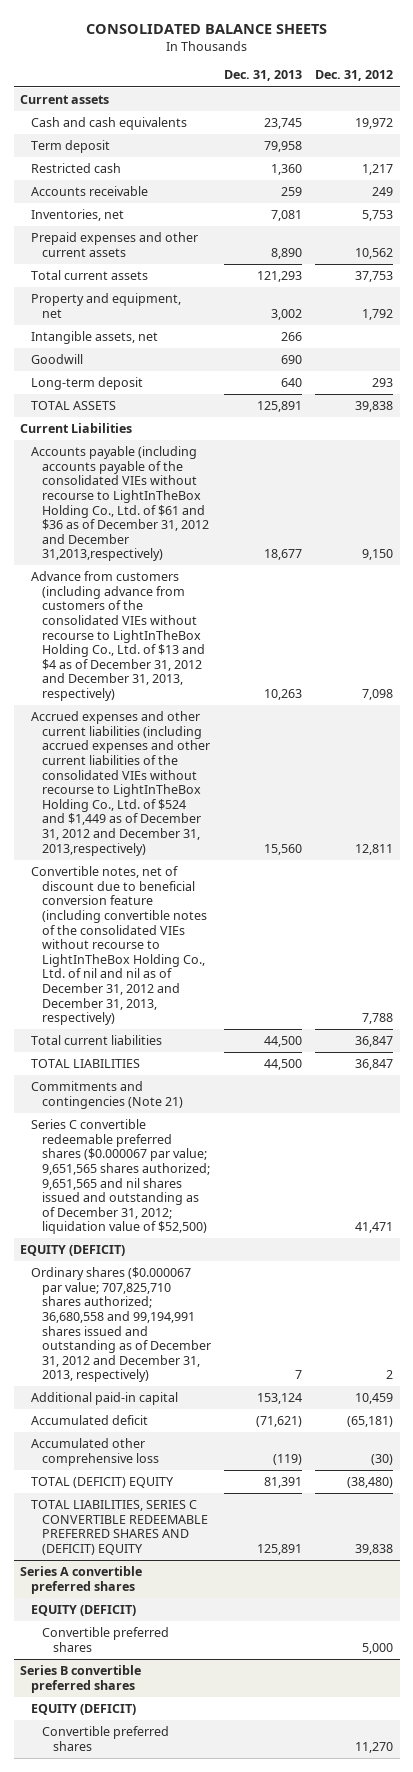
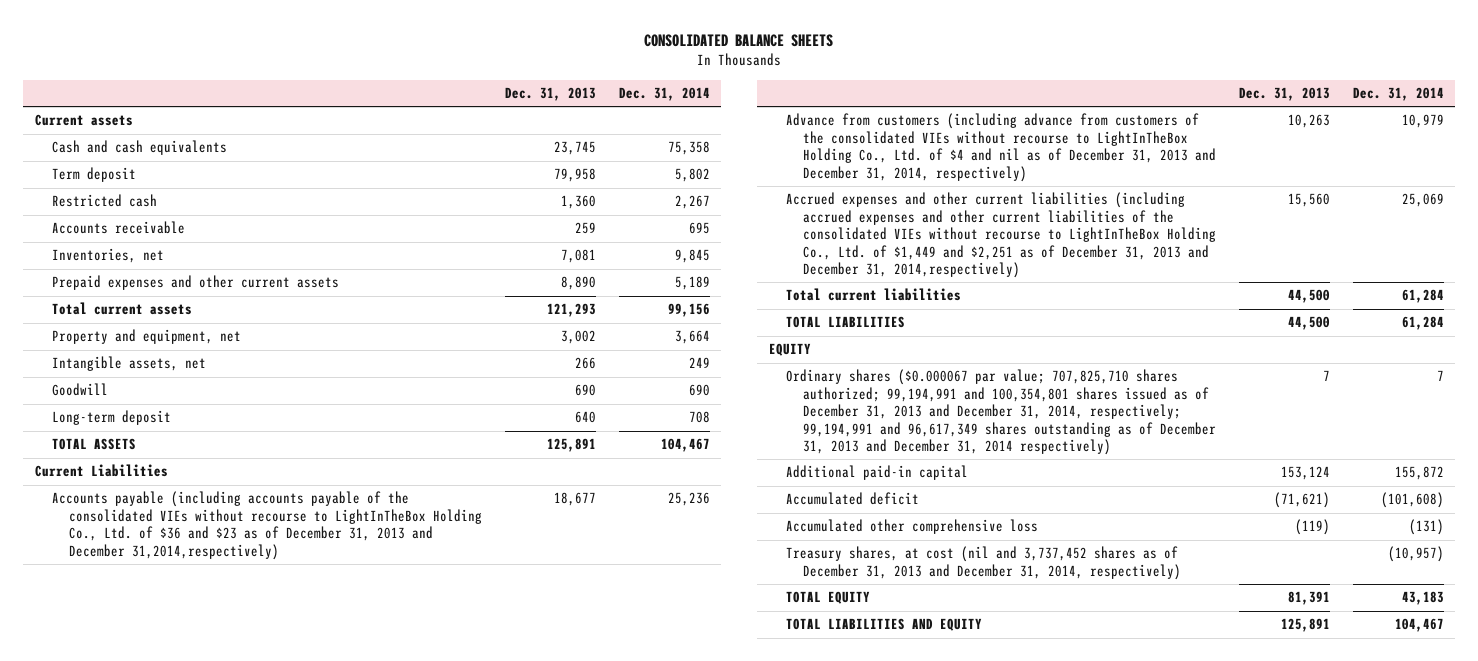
- | Dec. 31, 2013 | Dec. 31, 2012
+ | Dec. 31, 2013 | Dec. 31, 2014
- Accounts payable (including accounts payable of the consolidated VIEs without recourse to LightInTheBox Holding Co., Ltd. of $61 and $36 as of December 31, 2012 and December 31,2013,respectively) | 18,677 | 9,150
- Advance from customers (including advance from customers of the consolidated VIEs without recourse to LightInTheBox Holding Co., Ltd. of $13 and $4 as of December 31, 2012 and December 31, 2013, respectively) | 10,263 | 7,098
- Accrued expenses and other current liabilities (including accrued expenses and other current liabilities of the consolidated VIEs without recourse to LightInTheBox Holding Co., Ltd. of $524 and $1,449 as of December 31, 2012 and December 31, 2013,respectively) | 15,560 | 12,811
- Convertible notes, net of discount due to beneficial conversion feature (including convertible notes of the consolidated VIEs without recourse to LightInTheBox Holding Co., Ltd. of nil and nil as of December 31, 2012 and December 31, 2013, respectively) | | 7,788
+ Accounts payable (including accounts payable of the consolidated VIEs without recourse to LightInTheBox Holding Co., Ltd. of $36 and $23 as of December 31, 2013 and December 31,2014,respectively) | 18,677 | 25,236
+ Advance from customers (including advance from customers of the consolidated VIEs without recourse to LightInTheBox Holding Co., Ltd. of $4 and nil as of December 31, 2013 and December 31, 2014, respectively) | 10,263 | 10,979
+ Accrued expenses and other current liabilities (including accrued expenses and other current liabilities of the consolidated VIEs without recourse to LightInTheBox Holding Co., Ltd. of $1,449 and $2,251 as of December 31, 2013 and December 31, 2014,respectively) | 15,560 | 25,069
- Commitments and contingencies (Note 21)
- Series C convertible redeemable preferred shares ($0.000067 par value; 9,651,565 shares authorized; 9,651,565 and nil shares issued and outstanding as of December 31, 2012; liquidation value of $52,500) | | 41,471
- EQUITY (DEFICIT)
- Ordinary shares ($0.000067 par value; 707,825,710 shares authorized; 36,680,558 and 99,194,991 shares issued and outstanding as of December 31, 2012 and December 31, 2013, respectively) | 7 | 2
+ EQUITY
+ Ordinary shares ($0.000067 par value; 707,825,710 shares authorized; 99,194,991 and 100,354,801 shares issued as of December 31, 2013 and December 31, 2014, respectively; 99,194,991 and 96,617,349 shares outstanding as of December 31, 2013 and December 31, 2014 respectively) | 7 | 7
- TOTAL (DEFICIT) EQUITY | 81,391 | (38,480)
- TOTAL LIABILITIES, SERIES C CONVERTIBLE REDEEMABLE PREFERRED SHARES AND (DEFICIT) EQUITY | 125,891 | 39,838
- Series A convertible preferred shares
- EQUITY (DEFICIT)
- Convertible preferred shares | | 5,000
- Series B convertible preferred shares
- EQUITY (DEFICIT)
- Convertible preferred shares | | 11,270
+ Treasury shares, at cost (nil and 3,737,452 shares as of December 31, 2013 and December 31, 2014, respectively) | | (10,957)
+ TOTAL EQUITY | 81,391 | 43,183
+ TOTAL LIABILITIES AND EQUITY | 125,891 | 104,467

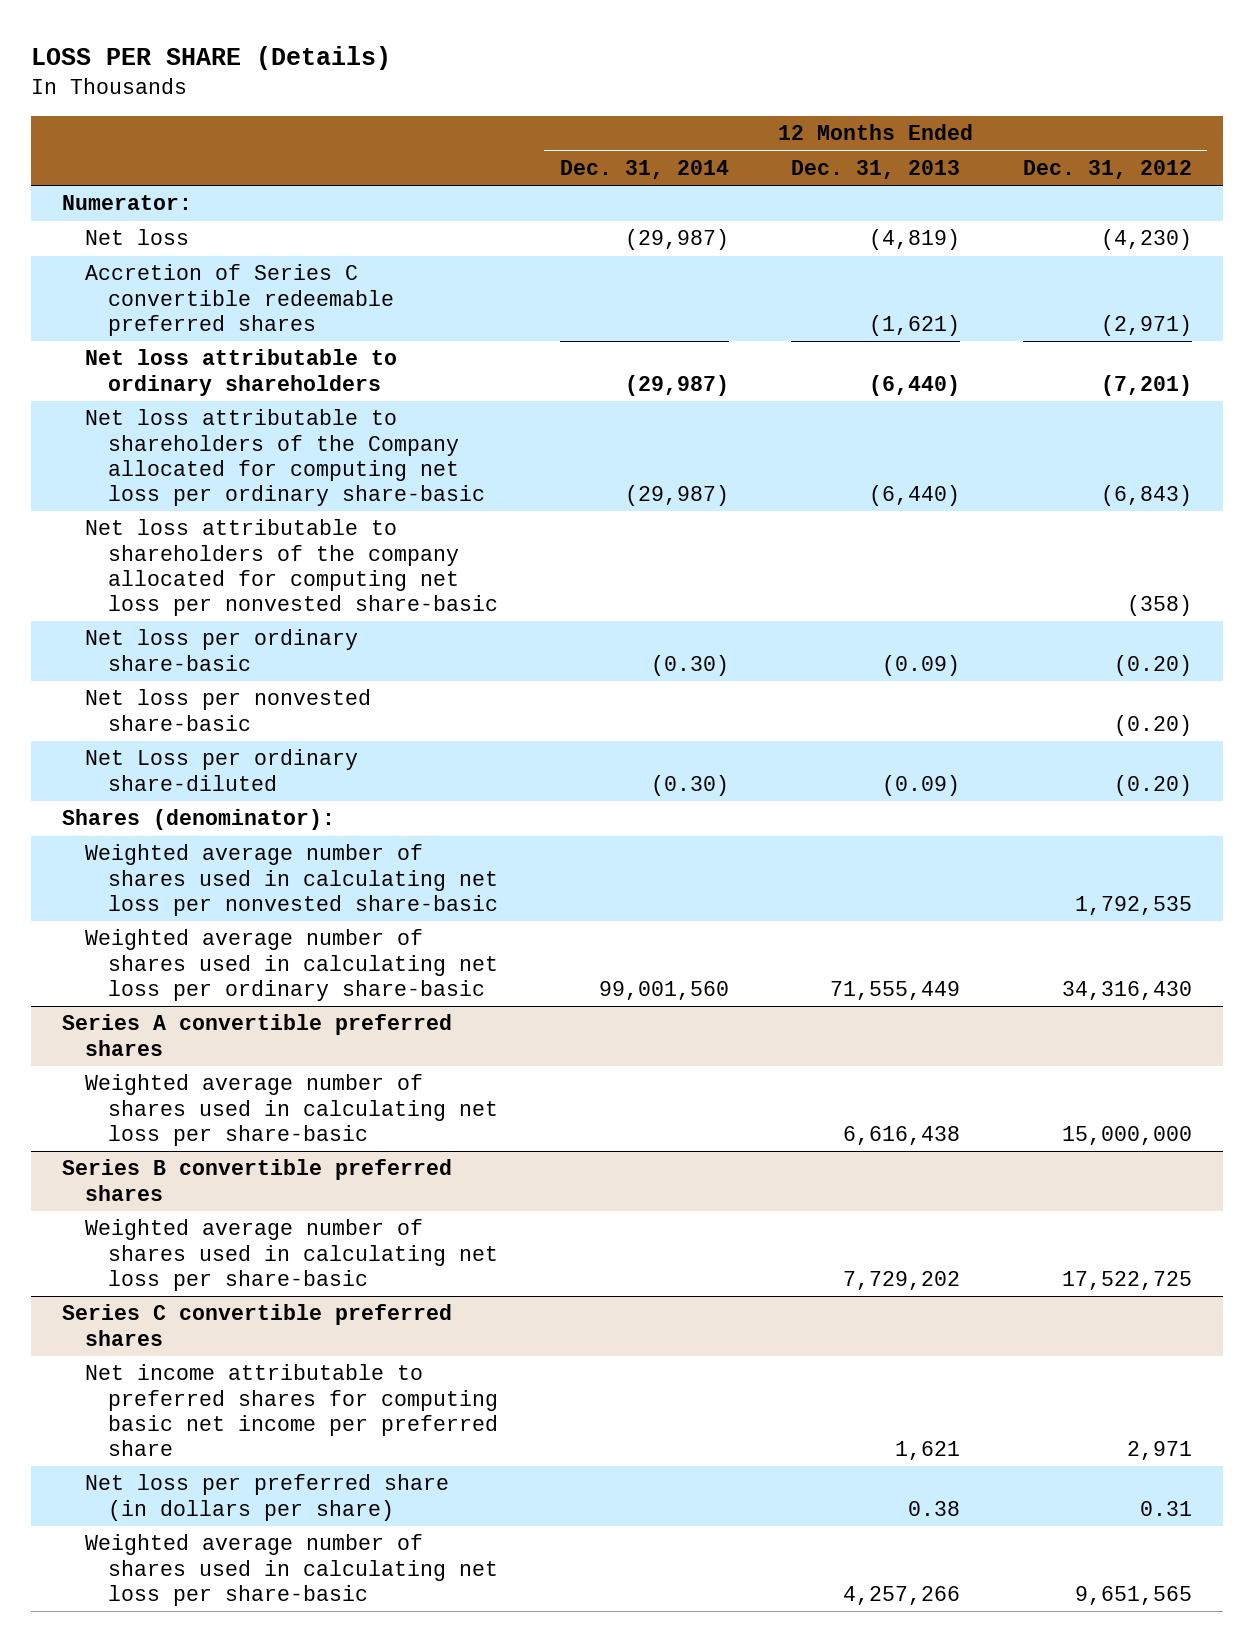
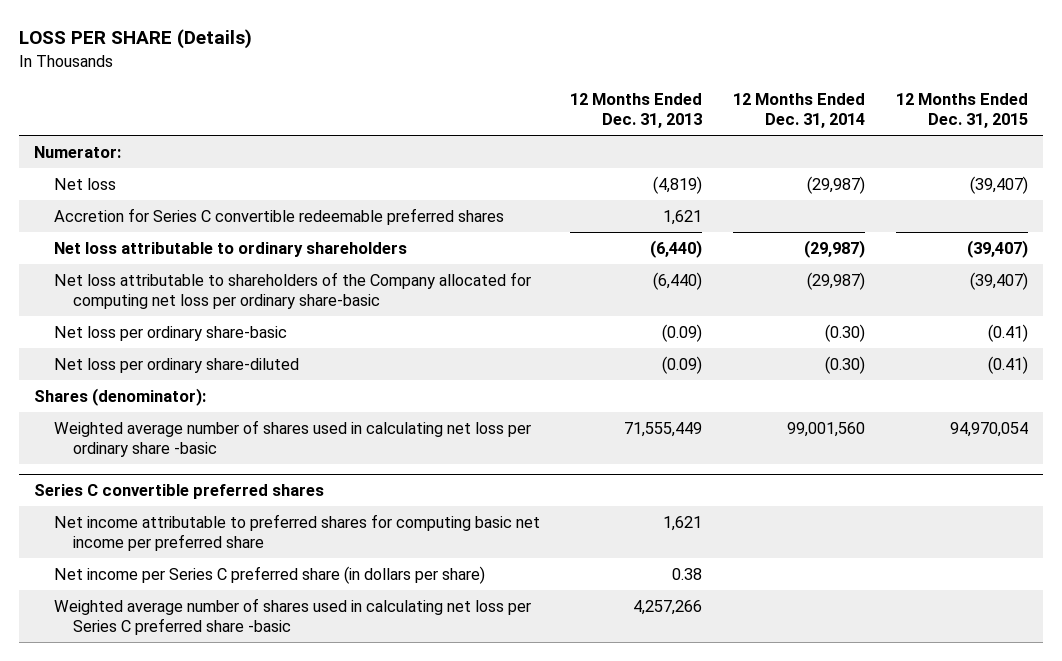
- | 12 Months Ended Dec. 31, 2014 | 12 Months Ended Dec. 31, 2013 | 12 Months Ended Dec. 31, 2012
+ | 12 Months Ended Dec. 31, 2013 | 12 Months Ended Dec. 31, 2014 | 12 Months Ended Dec. 31, 2015
- Accretion of Series C convertible redeemable preferred shares | | (1,621) | (2,971)
+ Accretion for Series C convertible redeemable preferred shares | 1,621 | |
- Net loss attributable to shareholders of the company allocated for computing net loss per nonvested share-basic | | | (358)
- Net loss per nonvested share-basic | | | (0.20)
- Net Loss per ordinary share-diluted | (0.30) | (0.09) | (0.20)
+ Net loss per ordinary share-diluted | (0.09) | (0.30) | (0.41)
- Weighted average number of shares used in calculating net loss per nonvested share-basic | | | 1,792,535
- Weighted average number of shares used in calculating net loss per ordinary share-basic | 99,001,560 | 71,555,449 | 34,316,430
- Series A convertible preferred shares
- Weighted average number of shares used in calculating net loss per share-basic | | 6,616,438 | 15,000,000
- Series B convertible preferred shares
- Weighted average number of shares used in calculating net loss per share-basic | | 7,729,202 | 17,522,725
+ Weighted average number of shares used in calculating net loss per ordinary share -basic | 71,555,449 | 99,001,560 | 94,970,054
@ Series C convertible preferred shares
- Net loss per preferred share (in dollars per share) | | 0.38 | 0.31
- Weighted average number of shares used in calculating net loss per share-basic | | 4,257,266 | 9,651,565
+ Net income per Series C preferred share (in dollars per share) | 0.38 | |
+ Weighted average number of shares used in calculating net loss per Series C preferred share -basic | 4,257,266 | |

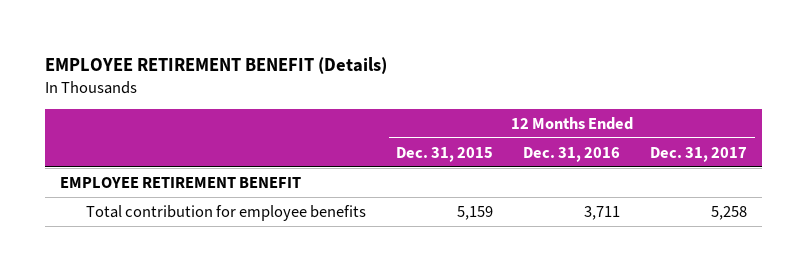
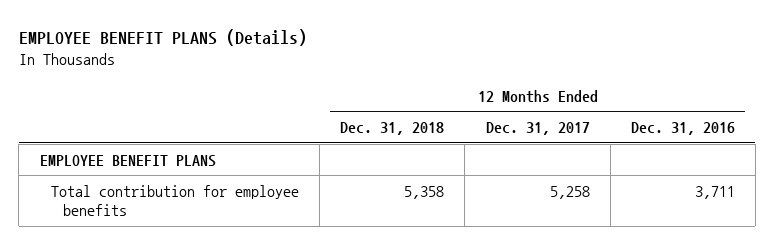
- EMPLOYEE RETIREMENT BENEFIT (Details)
+ EMPLOYEE BENEFIT PLANS (Details)
- | 12 Months Ended Dec. 31, 2015 | 12 Months Ended Dec. 31, 2016 | 12 Months Ended Dec. 31, 2017
+ | 12 Months Ended Dec. 31, 2018 | 12 Months Ended Dec. 31, 2017 | 12 Months Ended Dec. 31, 2016
- EMPLOYEE RETIREMENT BENEFIT
+ EMPLOYEE BENEFIT PLANS

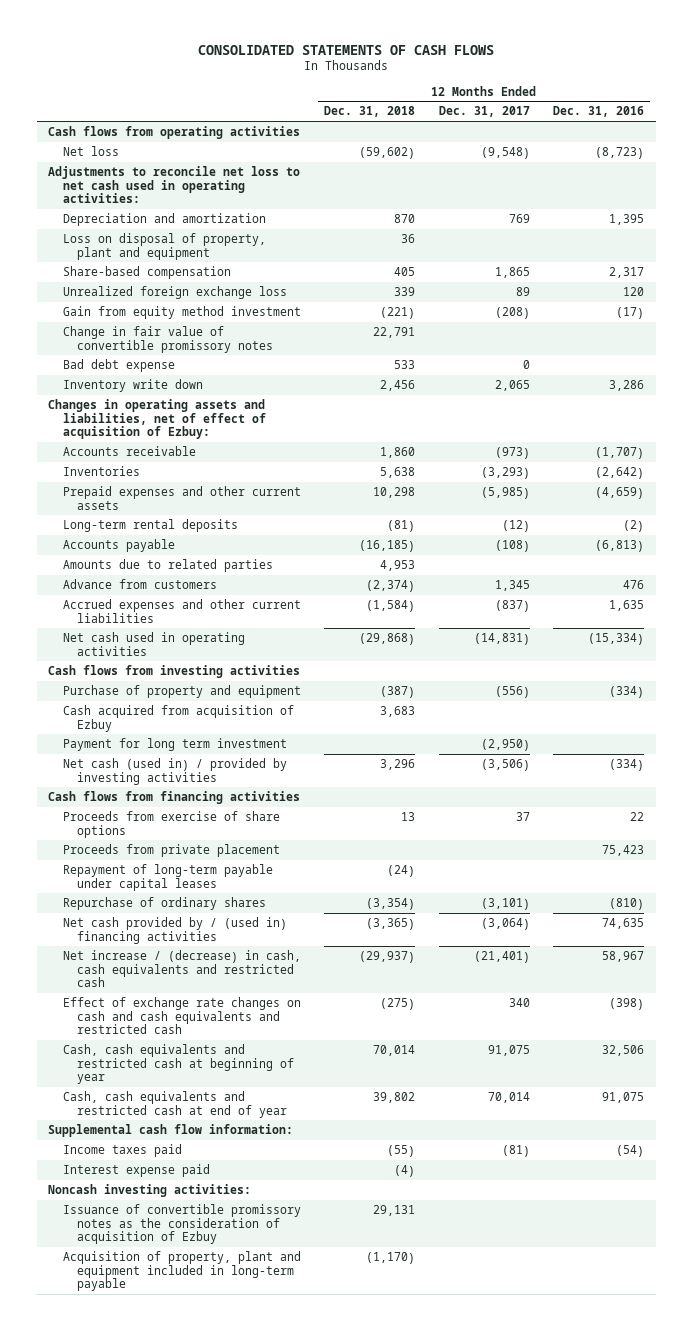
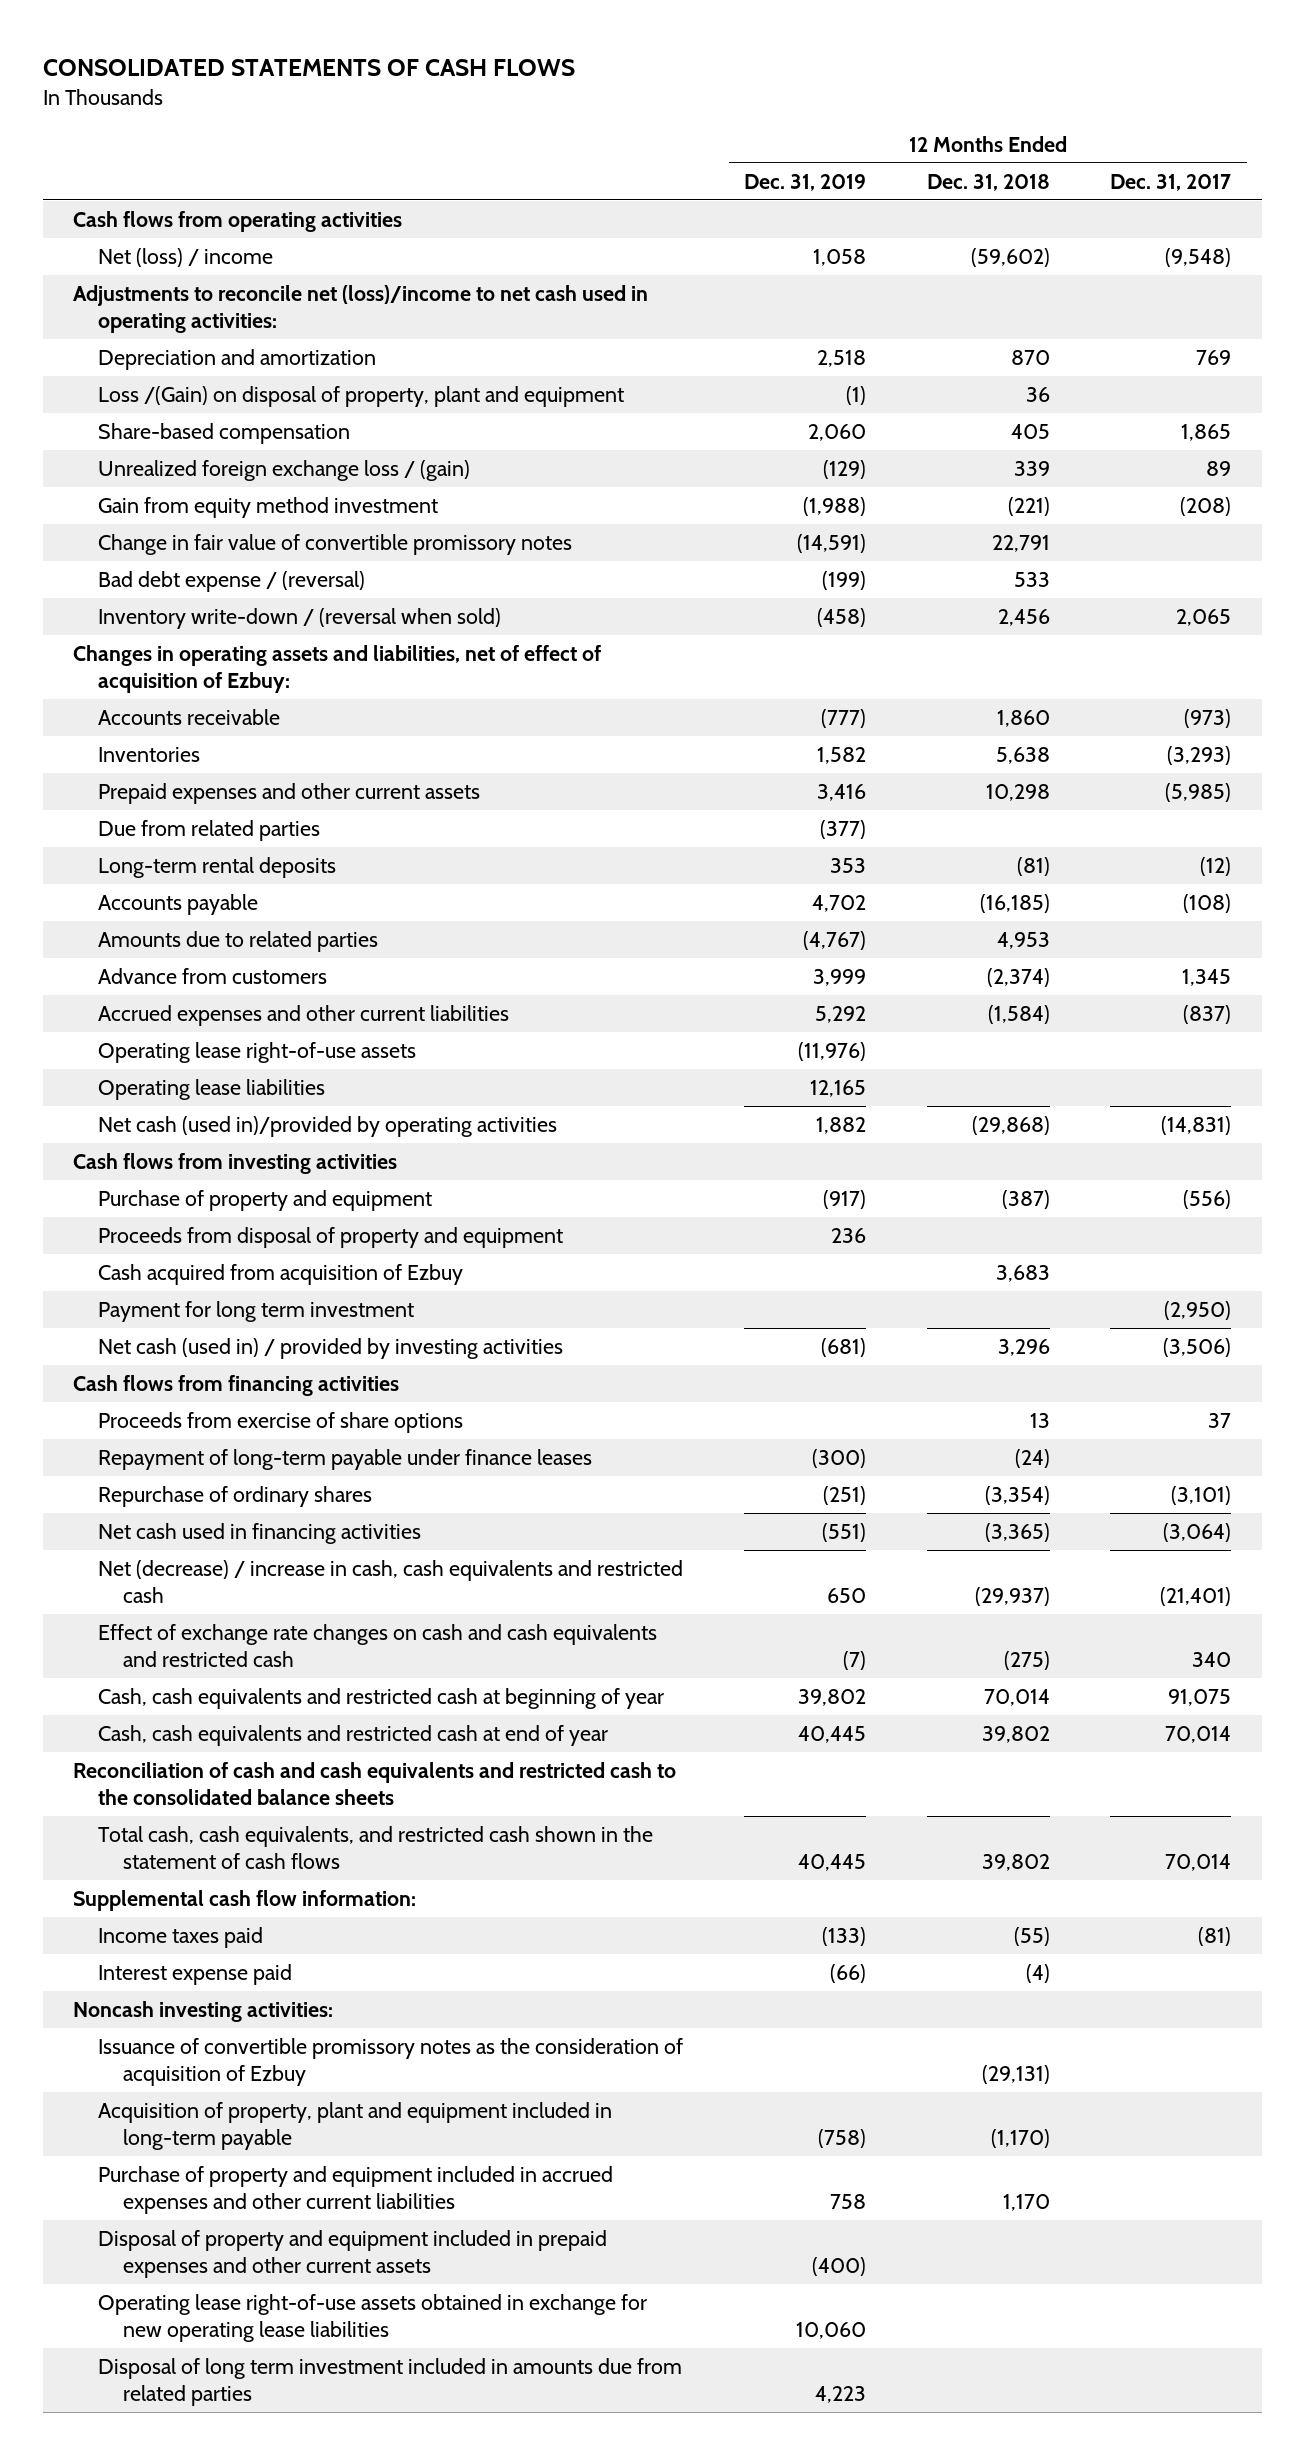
- | 12 Months Ended Dec. 31, 2018 | 12 Months Ended Dec. 31, 2017 | 12 Months Ended Dec. 31, 2016
+ | 12 Months Ended Dec. 31, 2019 | 12 Months Ended Dec. 31, 2018 | 12 Months Ended Dec. 31, 2017
- Net loss | (59,602) | (9,548) | (8,723)
- Adjustments to reconcile net loss to net cash used in operating activities:
+ Net (loss) / income | 1,058 | (59,602) | (9,548)
+ Adjustments to reconcile net (loss)/income to net cash used in operating activities:
- Loss on disposal of property, plant and equipment | 36 | |
+ Loss /(Gain) on disposal of property, plant and equipment | (1) | 36 |
- Unrealized foreign exchange loss | 339 | 89 | 120
+ Unrealized foreign exchange loss / (gain) | (129) | 339 | 89
- Bad debt expense | 533 | 0 |
- Inventory write down | 2,456 | 2,065 | 3,286
+ Bad debt expense / (reversal) | (199) | 533 |
+ Inventory write-down / (reversal when sold) | (458) | 2,456 | 2,065
+ Due from related parties | (377) | |
- Net cash used in operating activities | (29,868) | (14,831) | (15,334)
+ Operating lease right-of-use assets | (11,976) | |
+ Operating lease liabilities | 12,165 | |
+ Net cash (used in)/provided by operating activities | 1,882 | (29,868) | (14,831)
+ Proceeds from disposal of property and equipment | 236 | |
- Proceeds from private placement | | | 75,423
- Repayment of long-term payable under capital leases | (24) | |
+ Repayment of long-term payable under finance leases | (300) | (24) |
- Net cash provided by / (used in) financing activities | (3,365) | (3,064) | 74,635
- Net increase / (decrease) in cash, cash equivalents and restricted cash | (29,937) | (21,401) | 58,967
+ Net cash used in financing activities | (551) | (3,365) | (3,064)
+ Net (decrease) / increase in cash, cash equivalents and restricted cash | 650 | (29,937) | (21,401)
+ Reconciliation of cash and cash equivalents and restricted cash to the consolidated balance sheets
+ Total cash, cash equivalents, and restricted cash shown in the statement of cash flows | 40,445 | 39,802 | 70,014
- Issuance of convertible promissory notes as the consideration of acquisition of Ezbuy | 29,131 | |
+ Issuance of convertible promissory notes as the consideration of acquisition of Ezbuy | | (29,131) |
+ Purchase of property and equipment included in accrued expenses and other current liabilities | 758 | 1,170 |
+ Disposal of property and equipment included in prepaid expenses and other current assets | (400) | |
+ Operating lease right-of-use assets obtained in exchange for new operating lease liabilities | 10,060 | |
+ Disposal of long term investment included in amounts due from related parties | 4,223 | |

